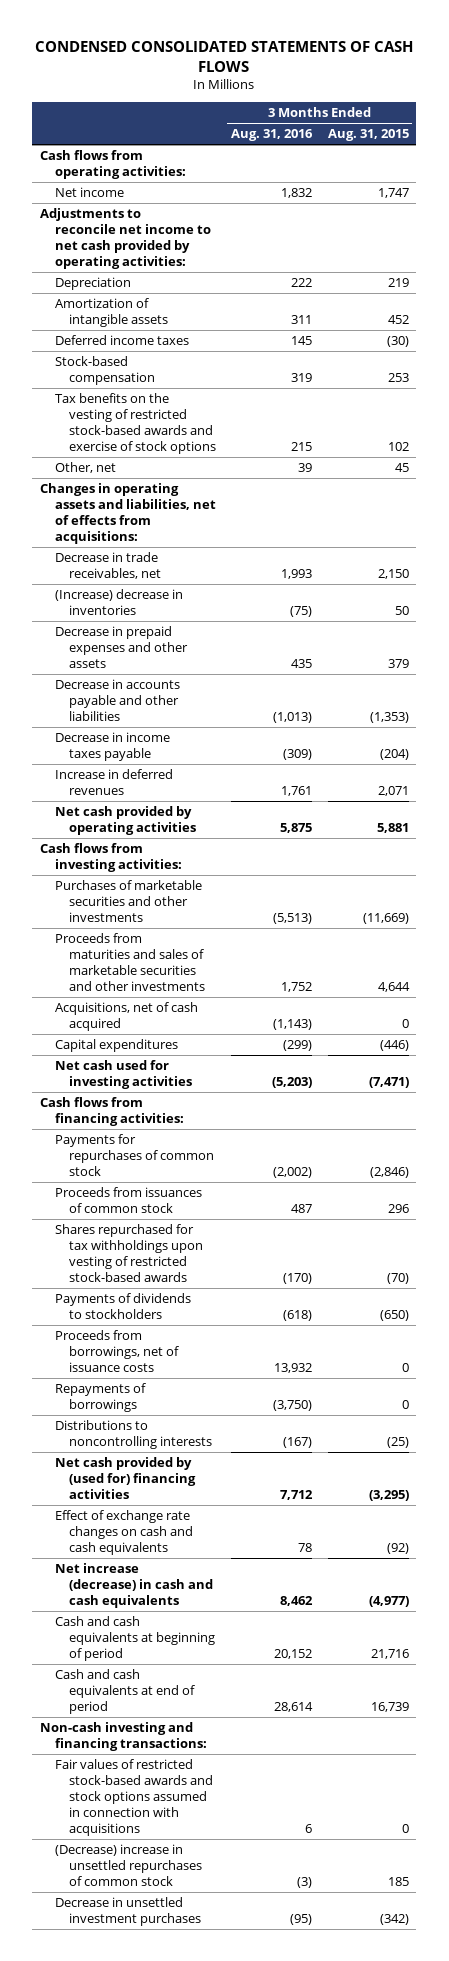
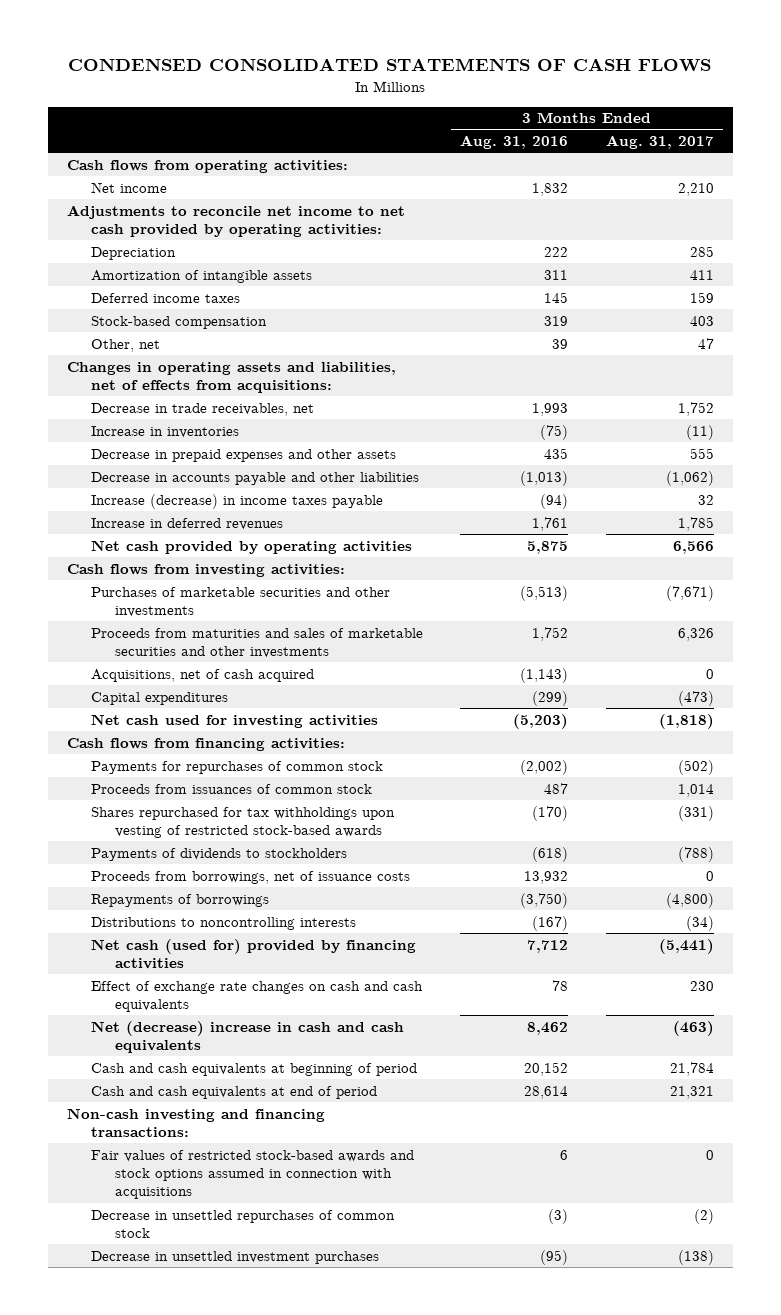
- | 3 Months Ended Aug. 31, 2016 | 3 Months Ended Aug. 31, 2015
+ | 3 Months Ended Aug. 31, 2016 | 3 Months Ended Aug. 31, 2017
- Tax benefits on the vesting of restricted stock-based awards and exercise of stock options | 215 | 102
- (Increase) decrease in inventories | (75) | 50
+ Increase in inventories | (75) | (11)
- Decrease in income taxes payable | (309) | (204)
+ Increase (decrease) in income taxes payable | (94) | 32
- Net cash provided by (used for) financing activities | 7,712 | (3,295)
+ Net cash (used for) provided by financing activities | 7,712 | (5,441)
- Net increase (decrease) in cash and cash equivalents | 8,462 | (4,977)
+ Net (decrease) increase in cash and cash equivalents | 8,462 | (463)
- (Decrease) increase in unsettled repurchases of common stock | (3) | 185
+ Decrease in unsettled repurchases of common stock | (3) | (2)

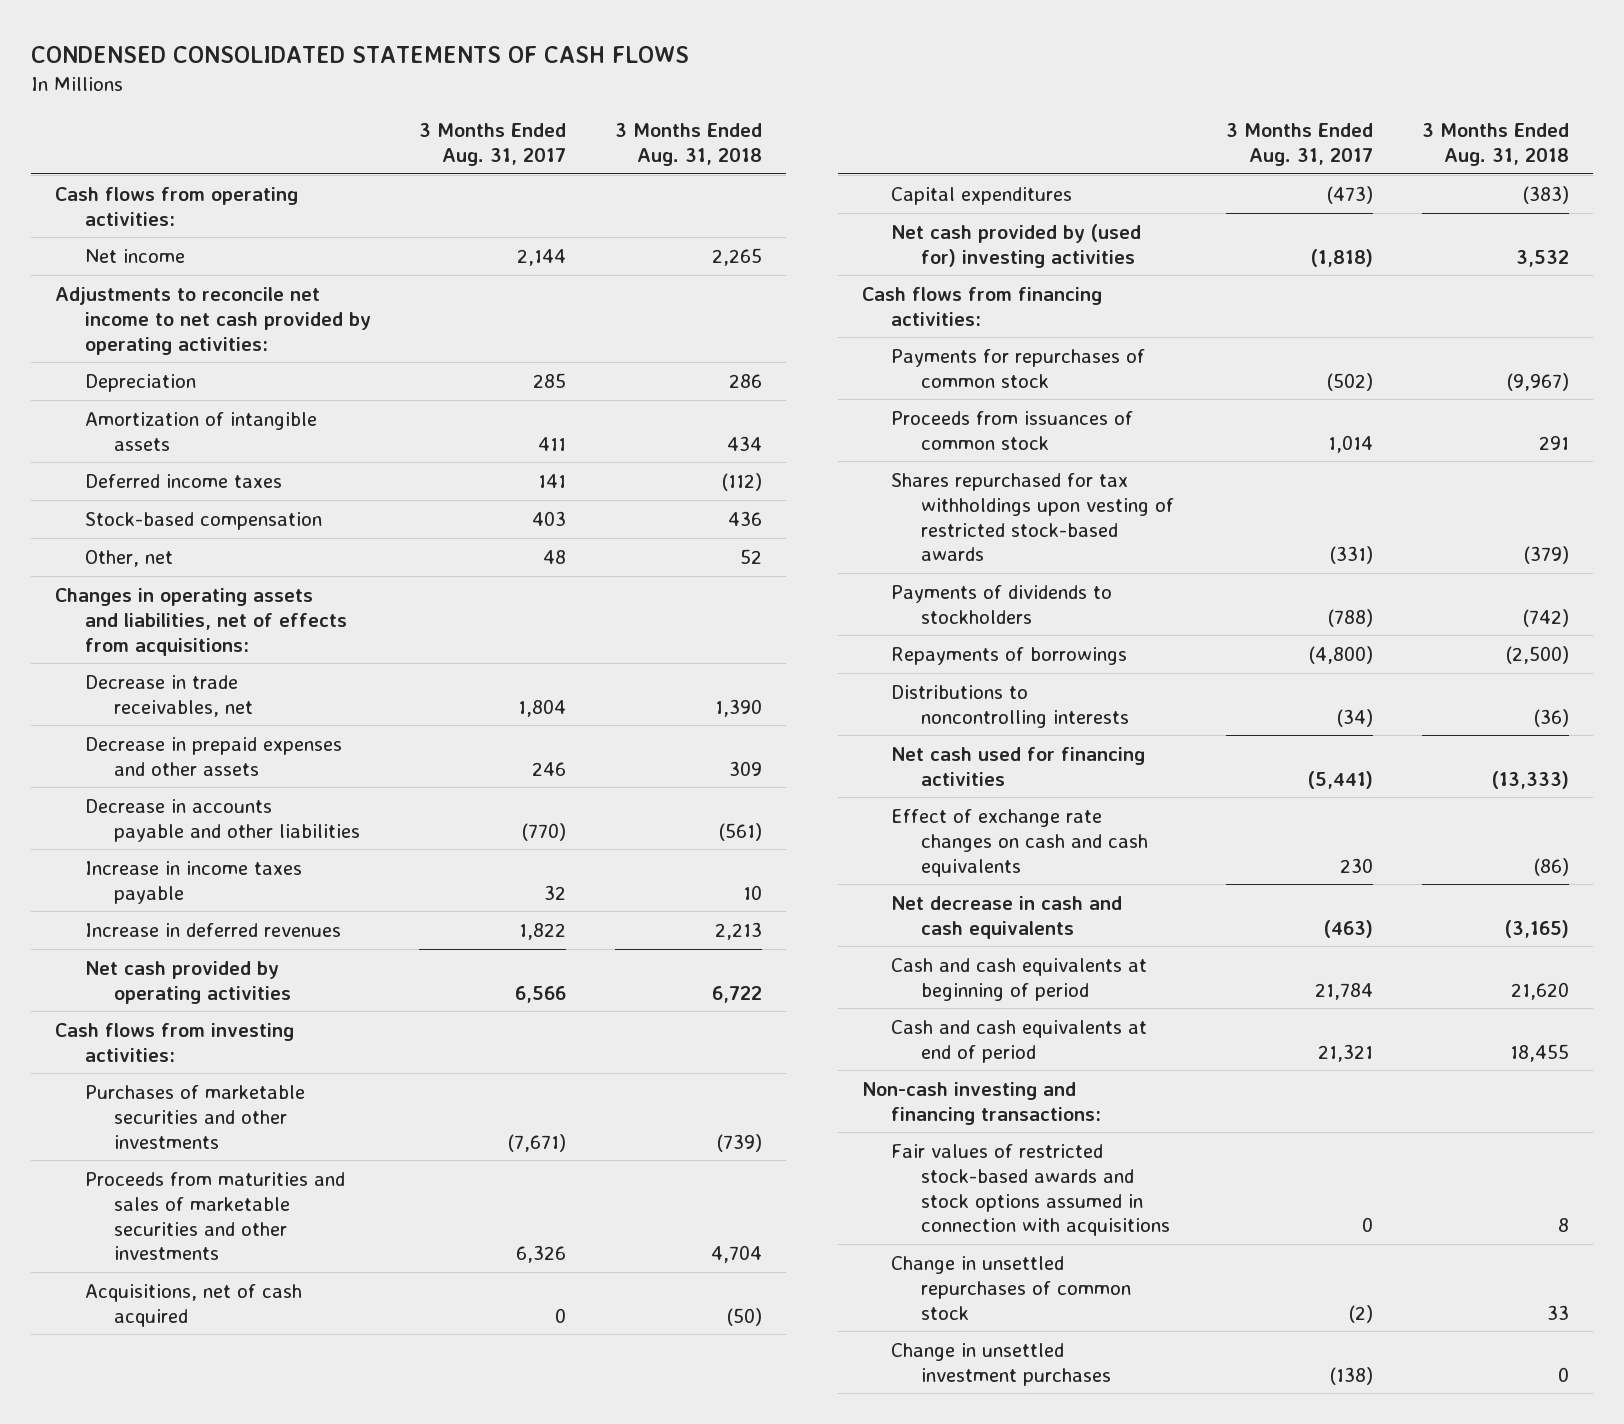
- | 3 Months Ended Aug. 31, 2016 | 3 Months Ended Aug. 31, 2017
+ | 3 Months Ended Aug. 31, 2017 | 3 Months Ended Aug. 31, 2018
- Net income | 1,832 | 2,210
+ Net income | 2,144 | 2,265
- Deferred income taxes | 145 | 159
+ Deferred income taxes | 141 | (112)
- Other, net | 39 | 47
+ Other, net | 48 | 52
- Decrease in trade receivables, net | 1,993 | 1,752
- Increase in inventories | (75) | (11)
- Decrease in prepaid expenses and other assets | 435 | 555
- Decrease in accounts payable and other liabilities | (1,013) | (1,062)
- Increase (decrease) in income taxes payable | (94) | 32
- Increase in deferred revenues | 1,761 | 1,785
+ Decrease in trade receivables, net | 1,804 | 1,390
+ Decrease in prepaid expenses and other assets | 246 | 309
+ Decrease in accounts payable and other liabilities | (770) | (561)
+ Increase in income taxes payable | 32 | 10
+ Increase in deferred revenues | 1,822 | 2,213
- Net cash used for investing activities | (5,203) | (1,818)
+ Net cash provided by (used for) investing activities | (1,818) | 3,532
- Proceeds from borrowings, net of issuance costs | 13,932 | 0
- Net cash (used for) provided by financing activities | 7,712 | (5,441)
+ Net cash used for financing activities | (5,441) | (13,333)
- Net (decrease) increase in cash and cash equivalents | 8,462 | (463)
+ Net decrease in cash and cash equivalents | (463) | (3,165)
- Decrease in unsettled repurchases of common stock | (3) | (2)
- Decrease in unsettled investment purchases | (95) | (138)
+ Change in unsettled repurchases of common stock | (2) | 33
+ Change in unsettled investment purchases | (138) | 0

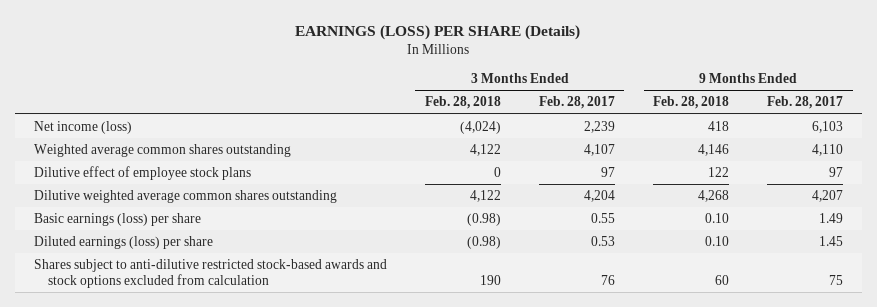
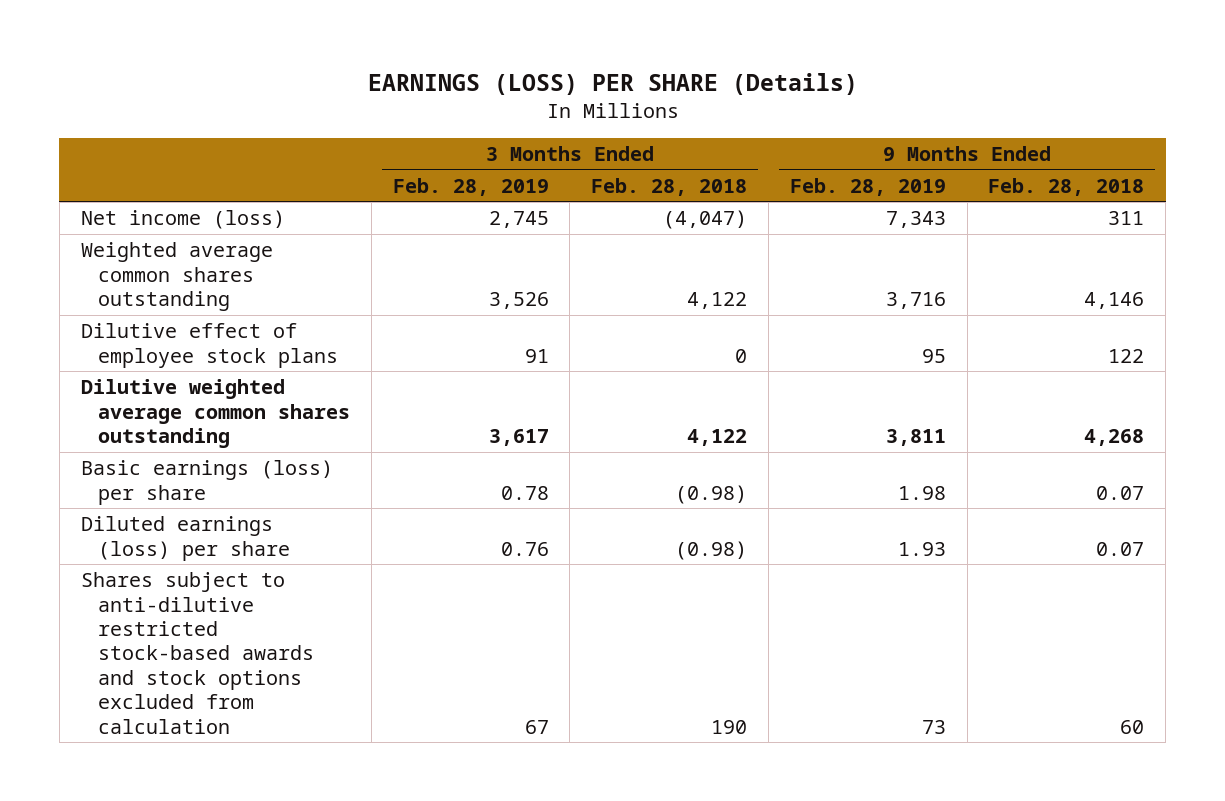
- | 3 Months Ended Feb. 28, 2018 | 3 Months Ended Feb. 28, 2017 | 9 Months Ended Feb. 28, 2018 | 9 Months Ended Feb. 28, 2017
+ | 3 Months Ended Feb. 28, 2019 | 3 Months Ended Feb. 28, 2018 | 9 Months Ended Feb. 28, 2019 | 9 Months Ended Feb. 28, 2018
- Net income (loss) | (4,024) | 2,239 | 418 | 6,103
+ Net income (loss) | 2,745 | (4,047) | 7,343 | 311
- Basic earnings (loss) per share | (0.98) | 0.55 | 0.10 | 1.49
- Diluted earnings (loss) per share | (0.98) | 0.53 | 0.10 | 1.45
+ Basic earnings (loss) per share | 0.78 | (0.98) | 1.98 | 0.07
+ Diluted earnings (loss) per share | 0.76 | (0.98) | 1.93 | 0.07

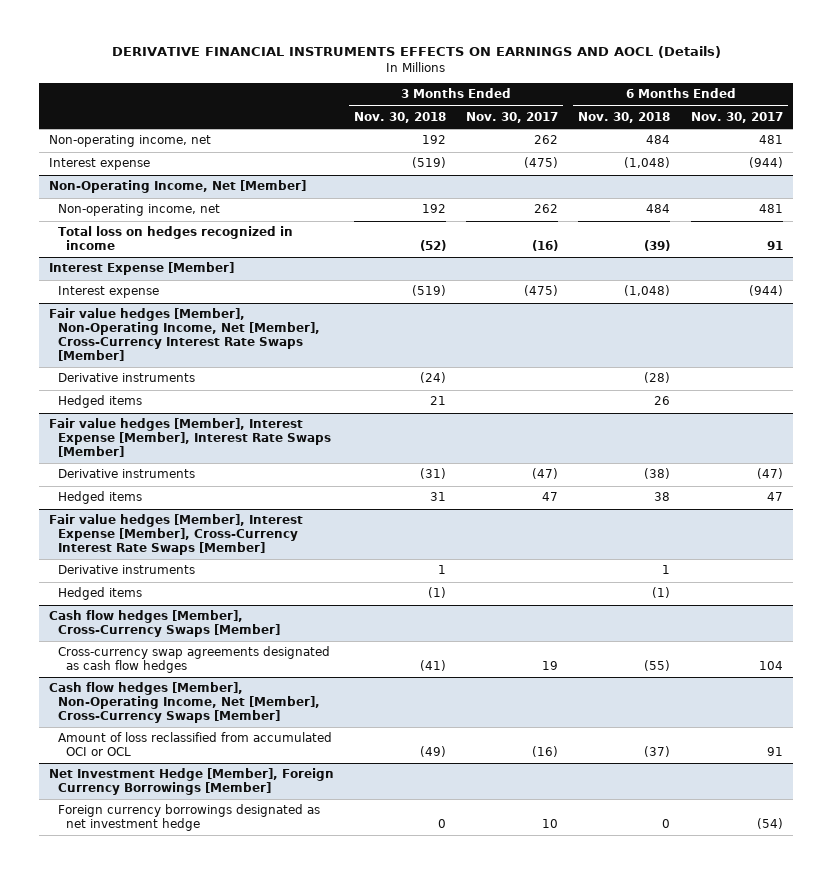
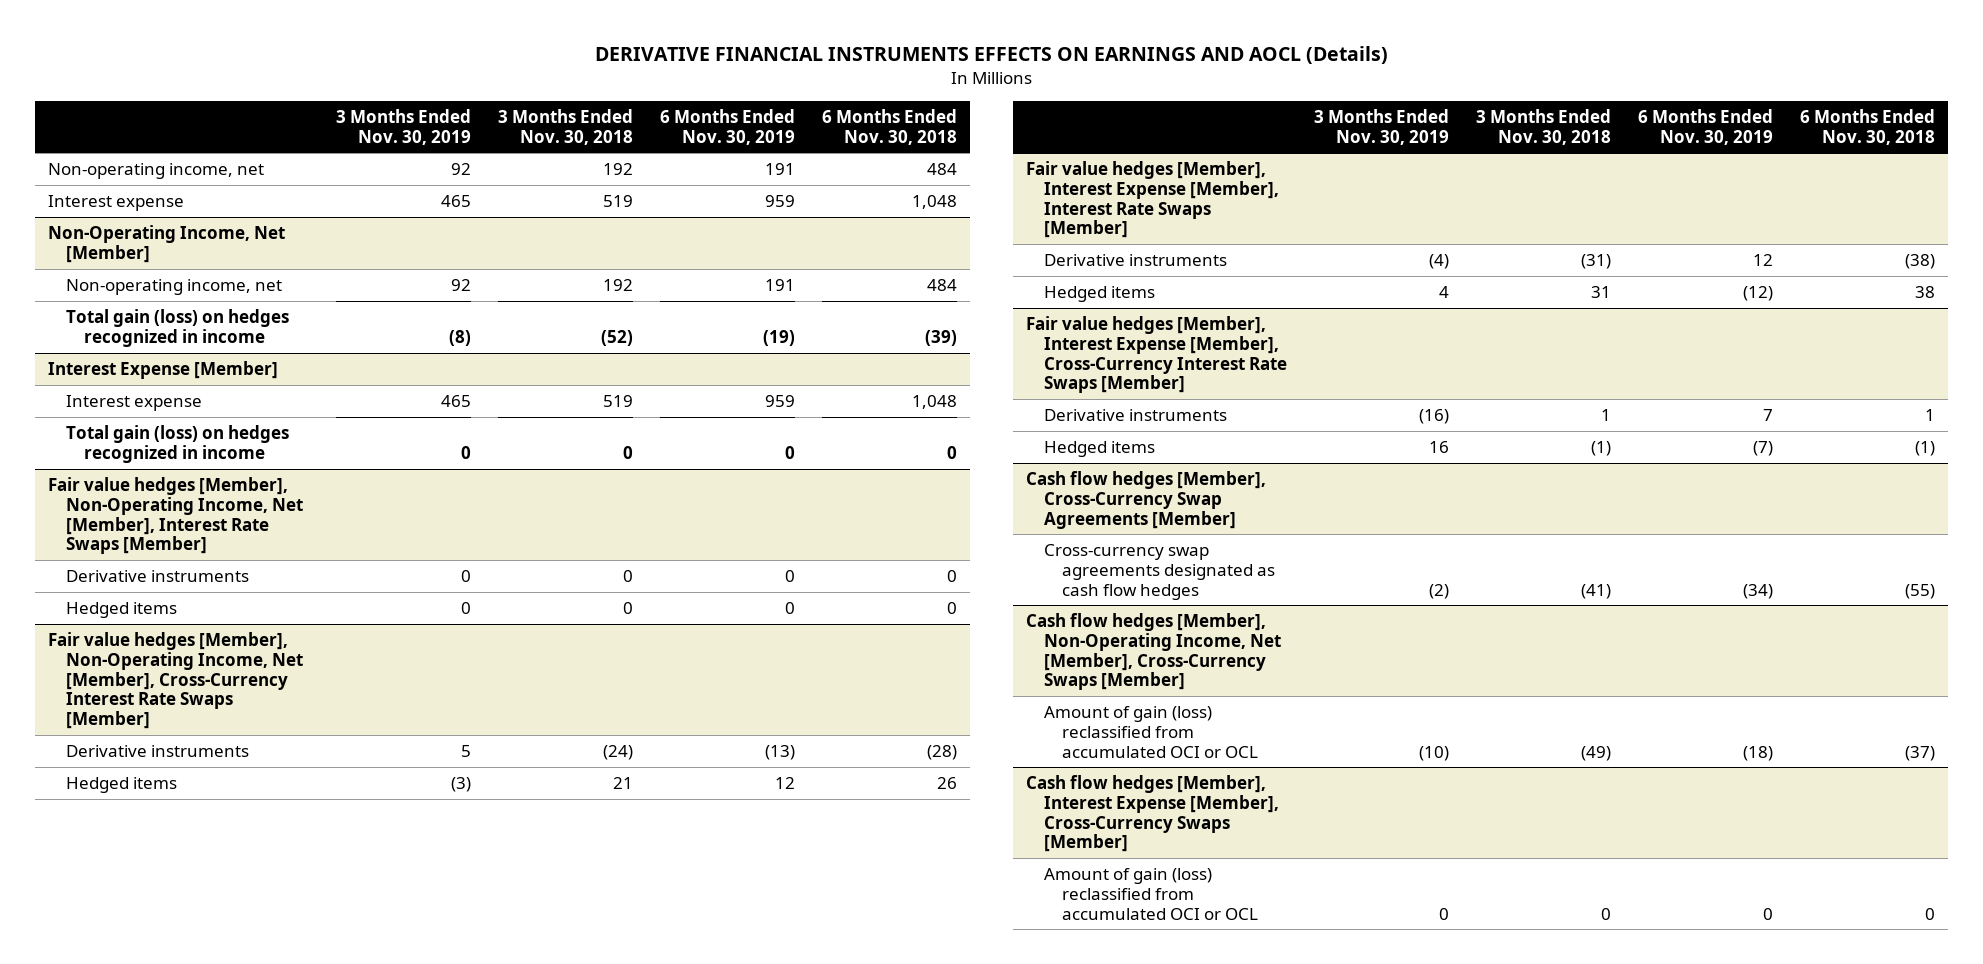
- | 3 Months Ended Nov. 30, 2018 | 3 Months Ended Nov. 30, 2017 | 6 Months Ended Nov. 30, 2018 | 6 Months Ended Nov. 30, 2017
+ | 3 Months Ended Nov. 30, 2019 | 3 Months Ended Nov. 30, 2018 | 6 Months Ended Nov. 30, 2019 | 6 Months Ended Nov. 30, 2018
- Interest expense | (519) | (475) | (1,048) | (944)
+ Interest expense | 465 | 519 | 959 | 1,048
@ Non-Operating Income, Net [Member]
- Total loss on hedges recognized in income | (52) | (16) | (39) | 91
+ Total gain (loss) on hedges recognized in income | (8) | (52) | (19) | (39)
@ Interest Expense [Member]
- Interest expense | (519) | (475) | (1,048) | (944)
+ Interest expense | 465 | 519 | 959 | 1,048
+ Total gain (loss) on hedges recognized in income | 0 | 0 | 0 | 0
+ Fair value hedges [Member], Non-Operating Income, Net [Member], Interest Rate Swaps [Member]
+ Derivative instruments | 0 | 0 | 0 | 0
+ Hedged items | 0 | 0 | 0 | 0
- Cash flow hedges [Member], Cross-Currency Swaps [Member]
+ Cash flow hedges [Member], Cross-Currency Swap Agreements [Member]
@ Cash flow hedges [Member], Non-Operating Income, Net [Member], Cross-Currency Swaps [Member]
- Amount of loss reclassified from accumulated OCI or OCL | (49) | (16) | (37) | 91
- Net Investment Hedge [Member], Foreign Currency Borrowings [Member]
- Foreign currency borrowings designated as net investment hedge | 0 | 10 | 0 | (54)
@ Cash flow hedges [Member], Non-Operating Income, Net [Member], Cross-Currency Swaps [Member]
+ Amount of gain (loss) reclassified from accumulated OCI or OCL | (10) | (49) | (18) | (37)
+ Cash flow hedges [Member], Interest Expense [Member], Cross-Currency Swaps [Member]
+ Amount of gain (loss) reclassified from accumulated OCI or OCL | 0 | 0 | 0 | 0

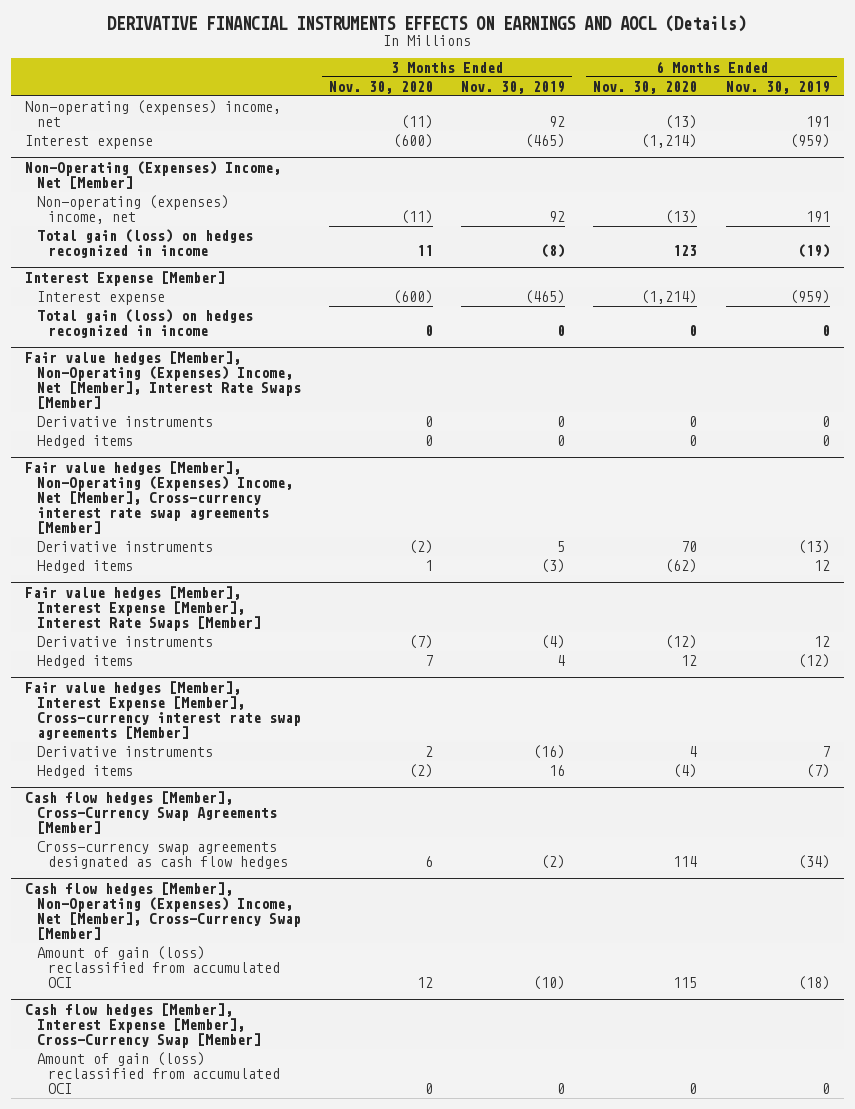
- | 3 Months Ended Nov. 30, 2019 | 3 Months Ended Nov. 30, 2018 | 6 Months Ended Nov. 30, 2019 | 6 Months Ended Nov. 30, 2018
+ | 3 Months Ended Nov. 30, 2020 | 3 Months Ended Nov. 30, 2019 | 6 Months Ended Nov. 30, 2020 | 6 Months Ended Nov. 30, 2019
- Non-operating income, net | 92 | 192 | 191 | 484
- Interest expense | 465 | 519 | 959 | 1,048
- Non-Operating Income, Net [Member]
- Non-operating income, net | 92 | 192 | 191 | 484
+ Non-operating (expenses) income, net | (11) | 92 | (13) | 191
+ Interest expense | (600) | (465) | (1,214) | (959)
+ Non-Operating (Expenses) Income, Net [Member]
+ Non-operating (expenses) income, net | (11) | 92 | (13) | 191
@ Interest Expense [Member]
- Interest expense | 465 | 519 | 959 | 1,048
+ Interest expense | (600) | (465) | (1,214) | (959)
- Fair value hedges [Member], Non-Operating Income, Net [Member], Interest Rate Swaps [Member]
+ Fair value hedges [Member], Non-Operating (Expenses) Income, Net [Member], Interest Rate Swaps [Member]
- Fair value hedges [Member], Non-Operating Income, Net [Member], Cross-Currency Interest Rate Swaps [Member]
+ Fair value hedges [Member], Non-Operating (Expenses) Income, Net [Member], Cross-currency interest rate swap agreements [Member]
- Fair value hedges [Member], Interest Expense [Member], Cross-Currency Interest Rate Swaps [Member]
+ Fair value hedges [Member], Interest Expense [Member], Cross-currency interest rate swap agreements [Member]
- Cash flow hedges [Member], Non-Operating Income, Net [Member], Cross-Currency Swaps [Member]
- Amount of gain (loss) reclassified from accumulated OCI or OCL | (10) | (49) | (18) | (37)
- Cash flow hedges [Member], Interest Expense [Member], Cross-Currency Swaps [Member]
- Amount of gain (loss) reclassified from accumulated OCI or OCL | 0 | 0 | 0 | 0
+ Cash flow hedges [Member], Non-Operating (Expenses) Income, Net [Member], Cross-Currency Swap [Member]
+ Amount of gain (loss) reclassified from accumulated OCI | 12 | (10) | 115 | (18)
+ Cash flow hedges [Member], Interest Expense [Member], Cross-Currency Swap [Member]
+ Amount of gain (loss) reclassified from accumulated OCI | 0 | 0 | 0 | 0

